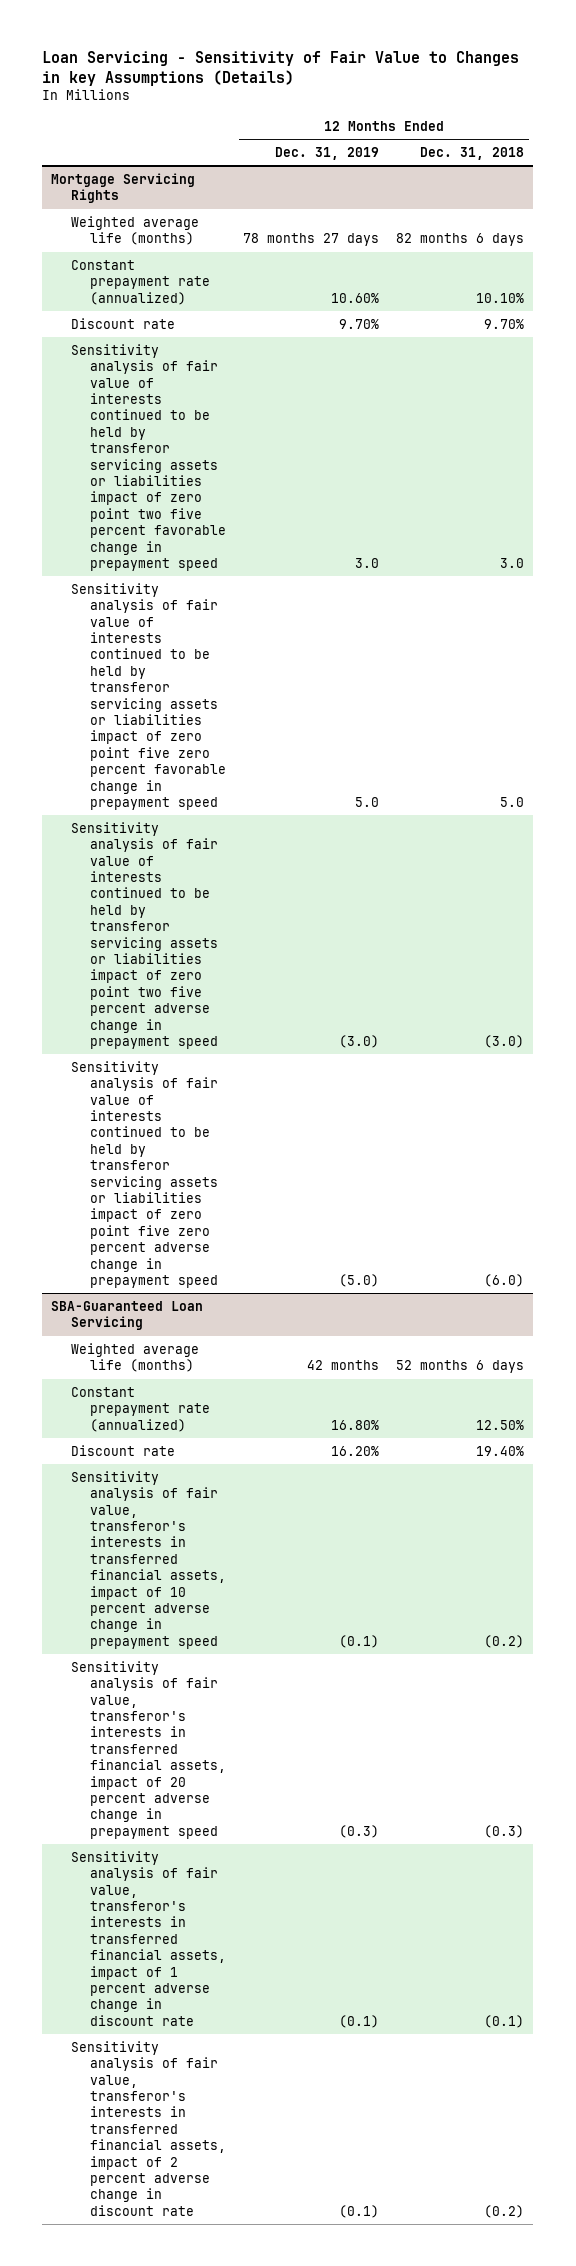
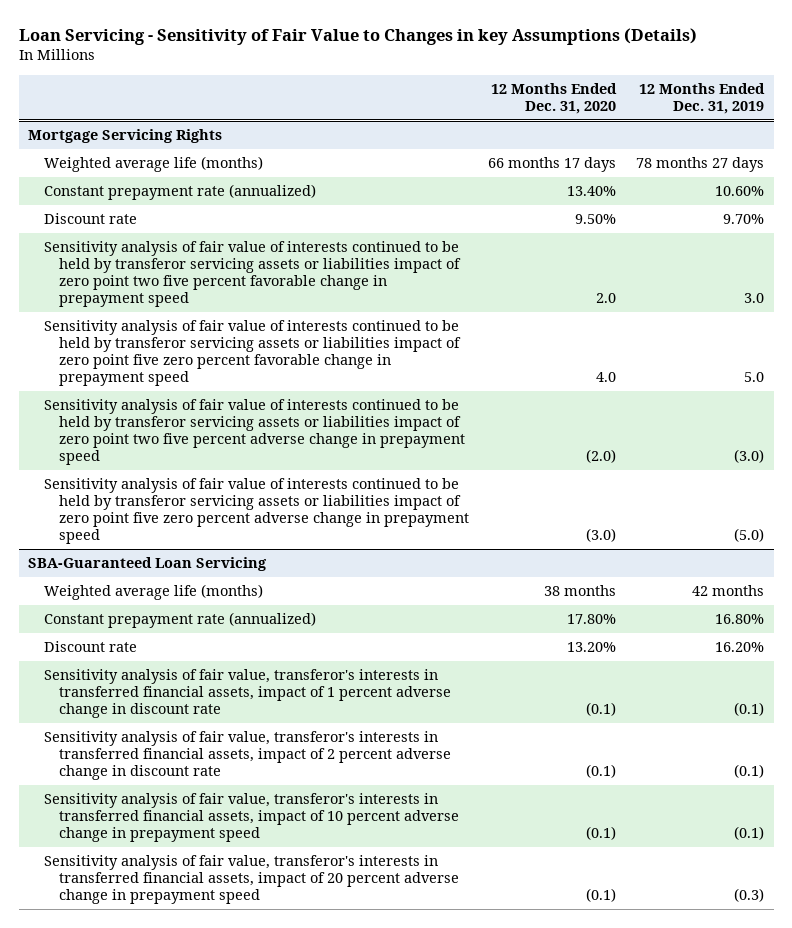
- | 12 Months Ended Dec. 31, 2019 | 12 Months Ended Dec. 31, 2018
+ | 12 Months Ended Dec. 31, 2020 | 12 Months Ended Dec. 31, 2019
@ SBA-Guaranteed Loan Servicing
moved down: Sensitivity analysis of fair value, transferor's interests in transferred financial assets, impact of 10 percent adverse change in prepayment speed | (0.1) | (0.1)
moved down: Sensitivity analysis of fair value, transferor's interests in transferred financial assets, impact of 20 percent adverse change in prepayment speed | (0.1) | (0.3)

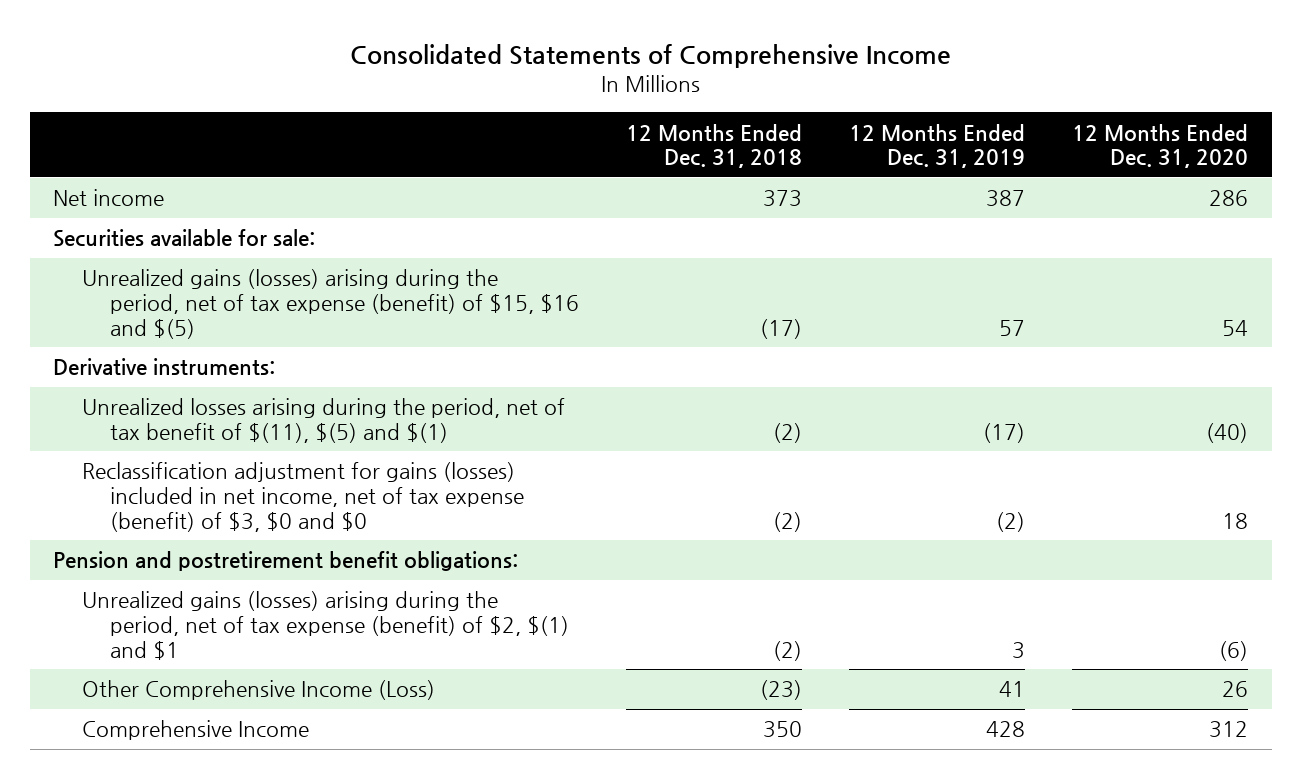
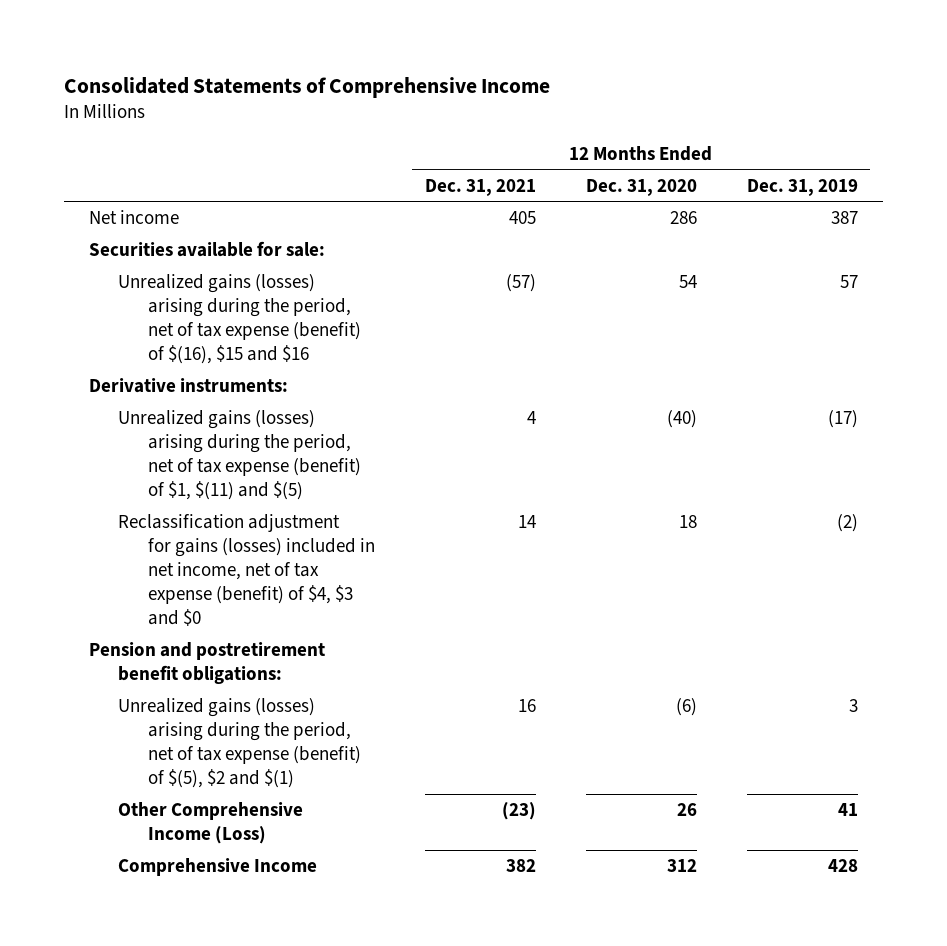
- | 12 Months Ended Dec. 31, 2018 | 12 Months Ended Dec. 31, 2019 | 12 Months Ended Dec. 31, 2020
+ | 12 Months Ended Dec. 31, 2021 | 12 Months Ended Dec. 31, 2020 | 12 Months Ended Dec. 31, 2019
- Unrealized gains (losses) arising during the period, net of tax expense (benefit) of $15, $16 and $(5) | (17) | 57 | 54
+ Unrealized gains (losses) arising during the period, net of tax expense (benefit) of $(16), $15 and $16 | (57) | 54 | 57
- Unrealized losses arising during the period, net of tax benefit of $(11), $(5) and $(1) | (2) | (17) | (40)
- Reclassification adjustment for gains (losses) included in net income, net of tax expense (benefit) of $3, $0 and $0 | (2) | (2) | 18
+ Unrealized gains (losses) arising during the period, net of tax expense (benefit) of $1, $(11) and $(5) | 4 | (40) | (17)
+ Reclassification adjustment for gains (losses) included in net income, net of tax expense (benefit) of $4, $3 and $0 | 14 | 18 | (2)
- Unrealized gains (losses) arising during the period, net of tax expense (benefit) of $2, $(1) and $1 | (2) | 3 | (6)
+ Unrealized gains (losses) arising during the period, net of tax expense (benefit) of $(5), $2 and $(1) | 16 | (6) | 3

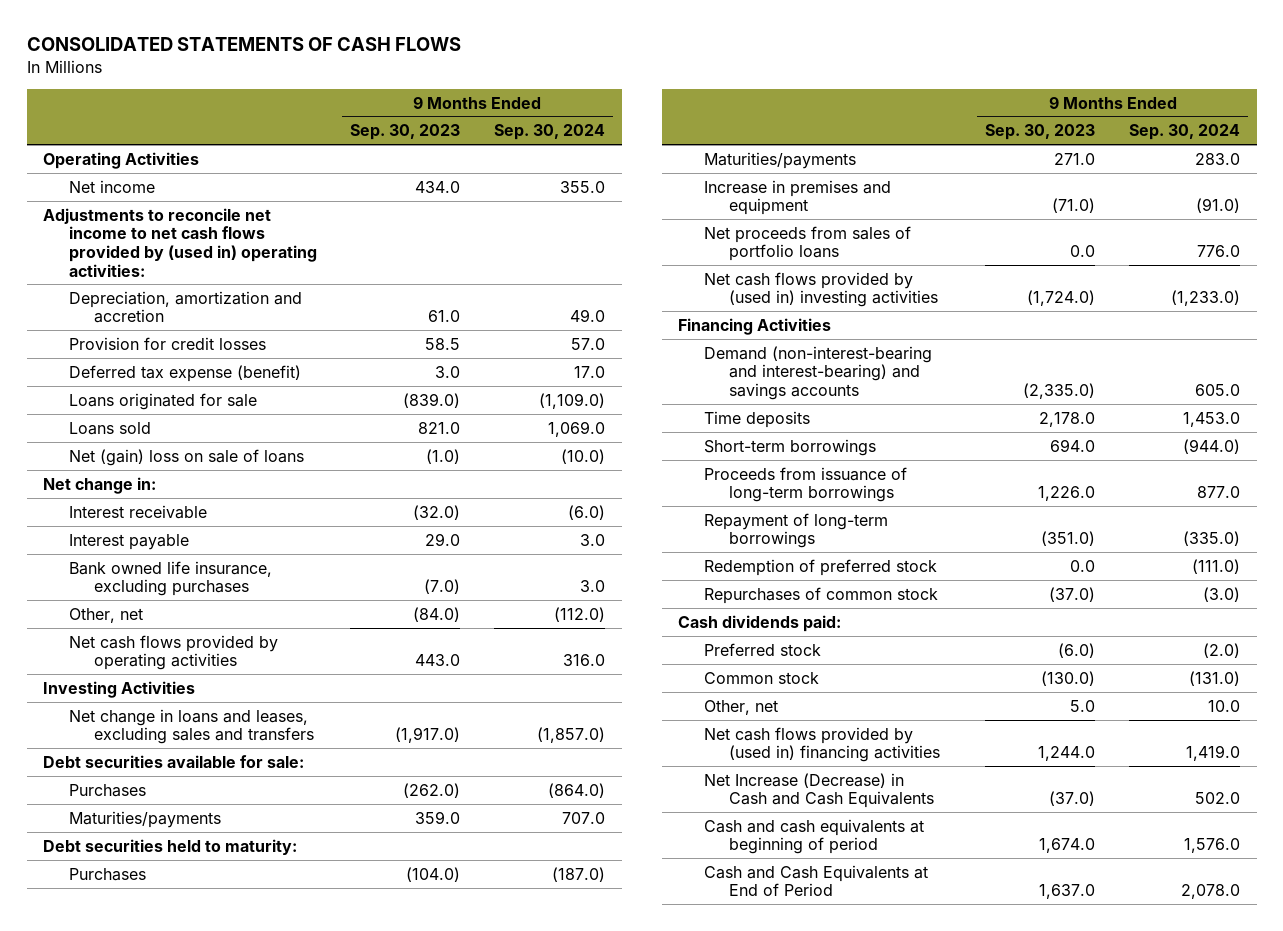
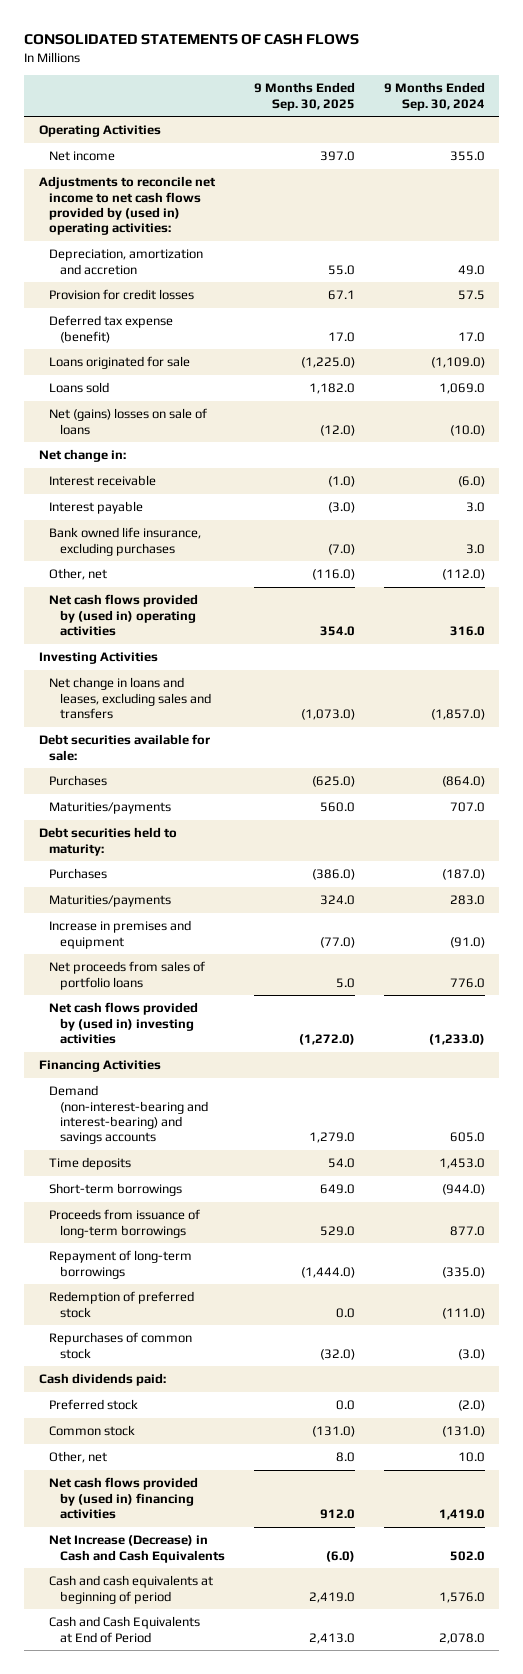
- | 9 Months Ended Sep. 30, 2023 | 9 Months Ended Sep. 30, 2024
+ | 9 Months Ended Sep. 30, 2025 | 9 Months Ended Sep. 30, 2024
- Provision for credit losses | 58.5 | 57.0
+ Provision for credit losses | 67.1 | 57.5
- Net (gain) loss on sale of loans | (1.0) | (10.0)
+ Net (gains) losses on sale of loans | (12.0) | (10.0)
- Net cash flows provided by operating activities | 443.0 | 316.0
+ Net cash flows provided by (used in) operating activities | 354.0 | 316.0

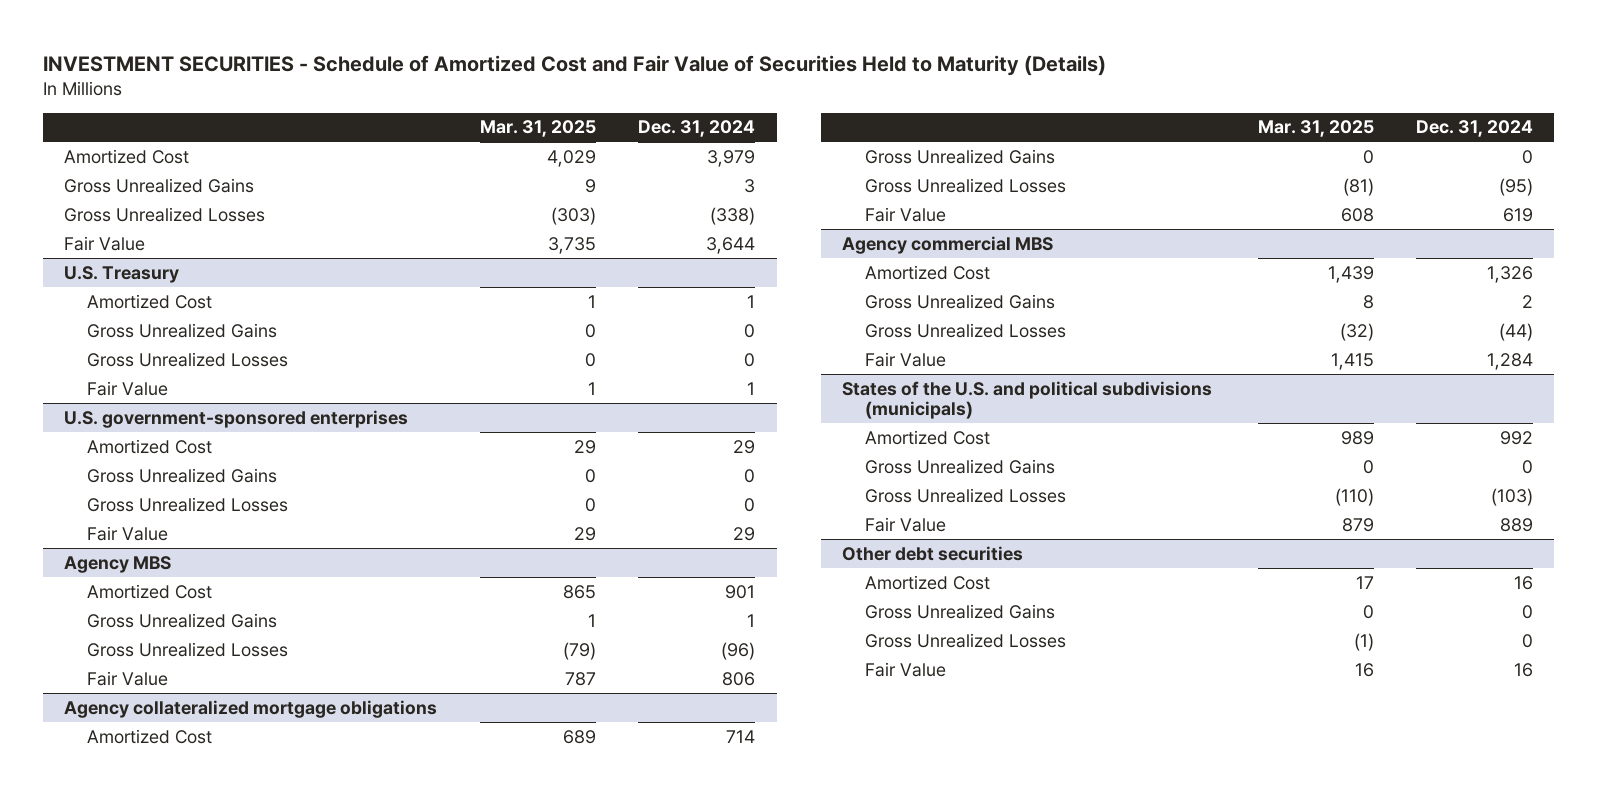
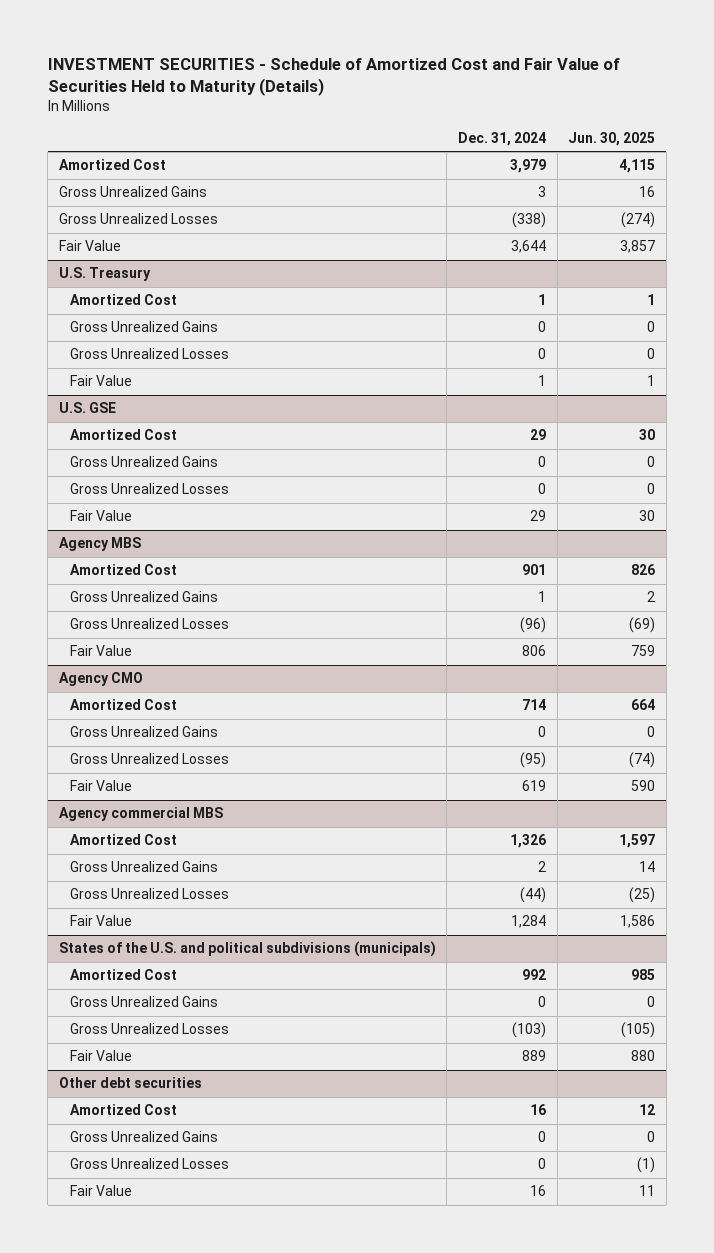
- | Mar. 31, 2025 | Dec. 31, 2024
+ | Dec. 31, 2024 | Jun. 30, 2025
- U.S. government-sponsored enterprises
+ U.S. GSE
- Agency collateralized mortgage obligations
+ Agency CMO

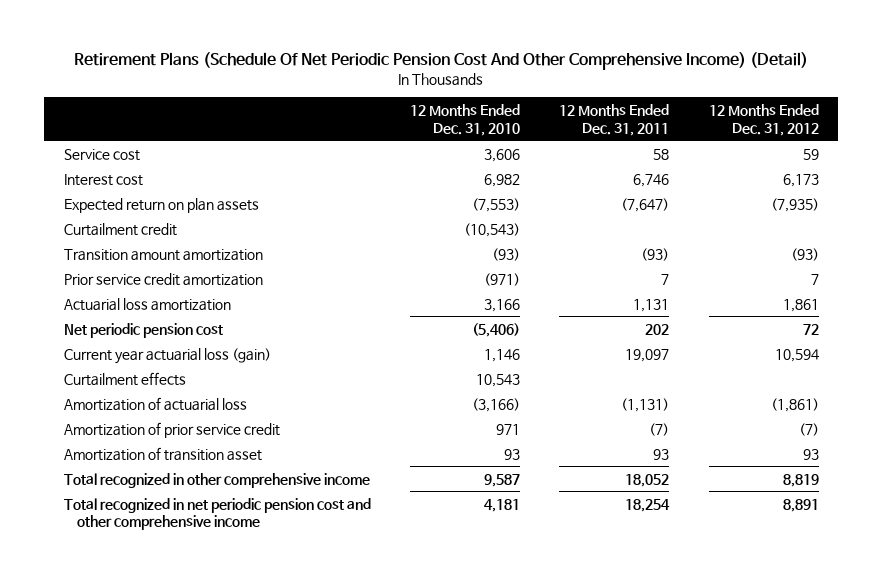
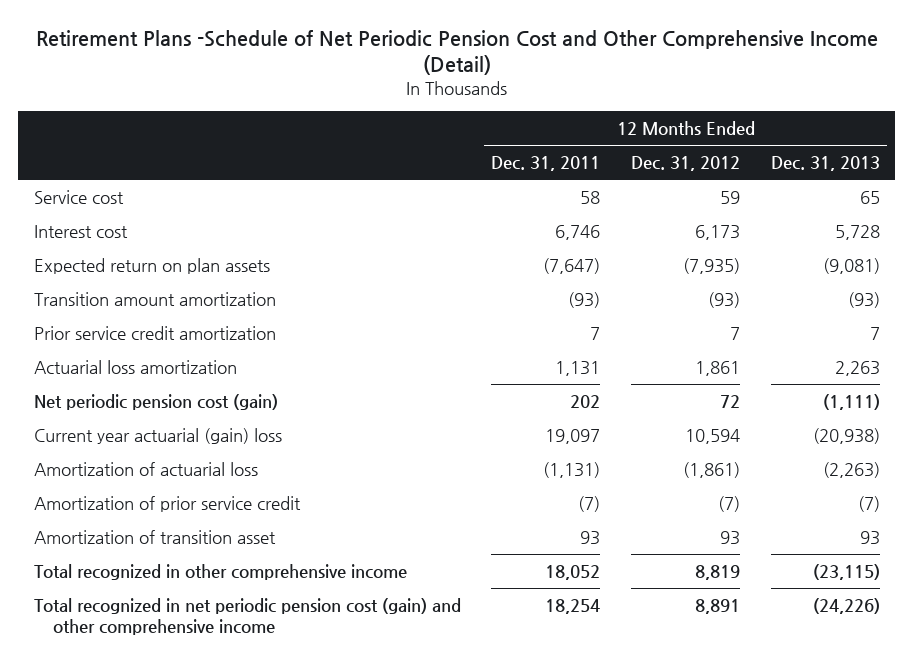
- Retirement Plans (Schedule Of Net Periodic Pension Cost And Other Comprehensive Income) (Detail)
+ Retirement Plans -Schedule of Net Periodic Pension Cost and Other Comprehensive Income (Detail)
- | 12 Months Ended Dec. 31, 2010 | 12 Months Ended Dec. 31, 2011 | 12 Months Ended Dec. 31, 2012
+ | 12 Months Ended Dec. 31, 2011 | 12 Months Ended Dec. 31, 2012 | 12 Months Ended Dec. 31, 2013
- Curtailment credit | (10,543) | |
- Net periodic pension cost | (5,406) | 202 | 72
- Current year actuarial loss (gain) | 1,146 | 19,097 | 10,594
- Curtailment effects | 10,543 | |
+ Net periodic pension cost (gain) | 202 | 72 | (1,111)
+ Current year actuarial (gain) loss | 19,097 | 10,594 | (20,938)
- Total recognized in net periodic pension cost and other comprehensive income | 4,181 | 18,254 | 8,891
+ Total recognized in net periodic pension cost (gain) and other comprehensive income | 18,254 | 8,891 | (24,226)

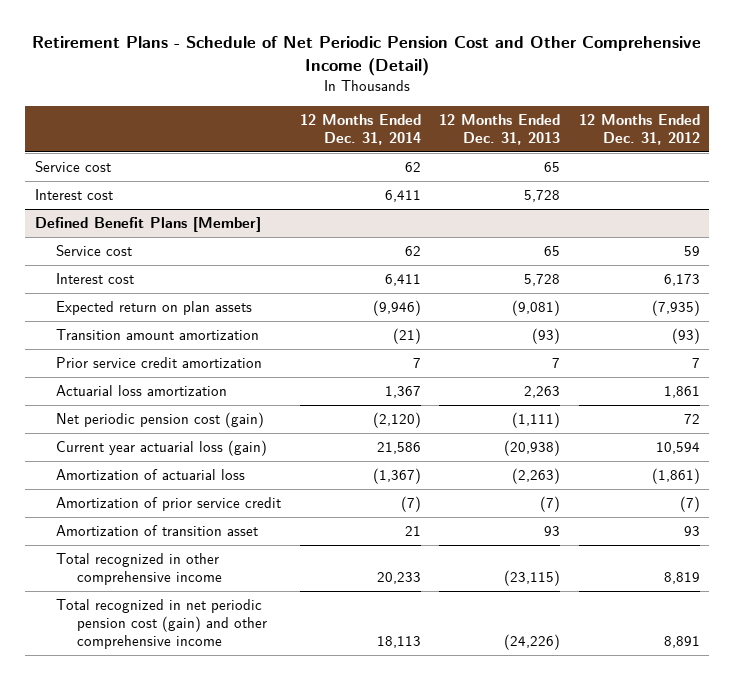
- Retirement Plans -Schedule of Net Periodic Pension Cost and Other Comprehensive Income (Detail)
+ Retirement Plans - Schedule of Net Periodic Pension Cost and Other Comprehensive Income (Detail)
- | 12 Months Ended Dec. 31, 2011 | 12 Months Ended Dec. 31, 2012 | 12 Months Ended Dec. 31, 2013
+ | 12 Months Ended Dec. 31, 2014 | 12 Months Ended Dec. 31, 2013 | 12 Months Ended Dec. 31, 2012
+ Service cost | 62 | 65 |
+ Interest cost | 6,411 | 5,728 |
+ Defined Benefit Plans [Member]
- Current year actuarial (gain) loss | 19,097 | 10,594 | (20,938)
+ Current year actuarial loss (gain) | 21,586 | (20,938) | 10,594

